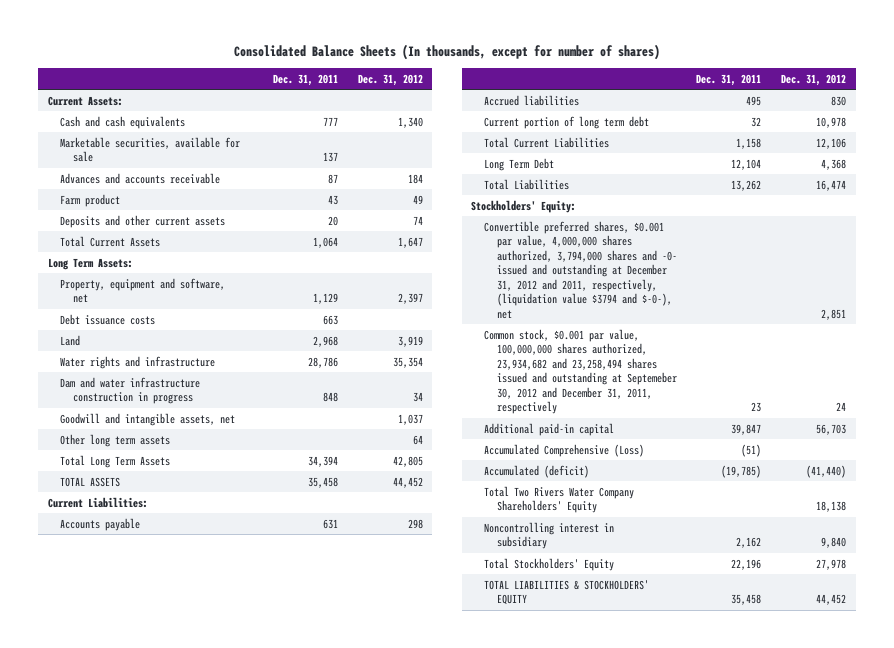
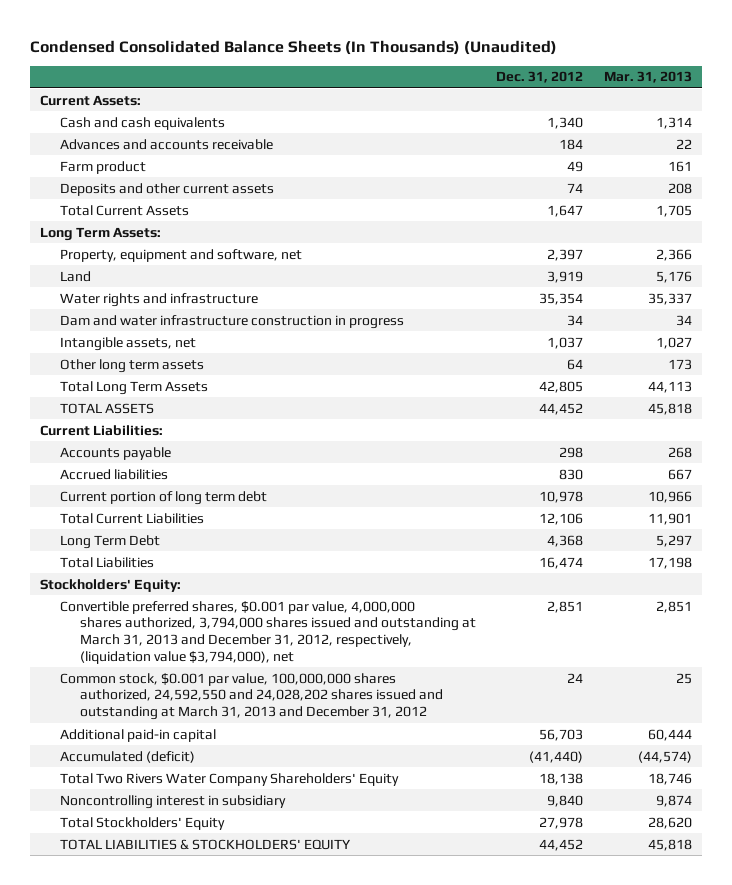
- Consolidated Balance Sheets (In thousands, except for number of shares)
+ Condensed Consolidated Balance Sheets (In Thousands) (Unaudited)
- | Dec. 31, 2011 | Dec. 31, 2012
+ | Dec. 31, 2012 | Mar. 31, 2013
- Marketable securities, available for sale | 137 |
- Debt issuance costs | 663 |
- Goodwill and intangible assets, net | | 1,037
+ Intangible assets, net | 1,037 | 1,027
- Convertible preferred shares, $0.001 par value, 4,000,000 shares authorized, 3,794,000 shares and -0- issued and outstanding at December 31, 2012 and 2011, respectively, (liquidation value $3794 and $-0-), net | | 2,851
- Common stock, $0.001 par value, 100,000,000 shares authorized, 23,934,682 and 23,258,494 shares issued and outstanding at Septemeber 30, 2012 and December 31, 2011, respectively | 23 | 24
+ Convertible preferred shares, $0.001 par value, 4,000,000 shares authorized, 3,794,000 shares issued and outstanding at March 31, 2013 and December 31, 2012, respectively, (liquidation value $3,794,000), net | 2,851 | 2,851
+ Common stock, $0.001 par value, 100,000,000 shares authorized, 24,592,550 and 24,028,202 shares issued and outstanding at March 31, 2013 and December 31, 2012 | 24 | 25
- Accumulated Comprehensive (Loss) | (51) |

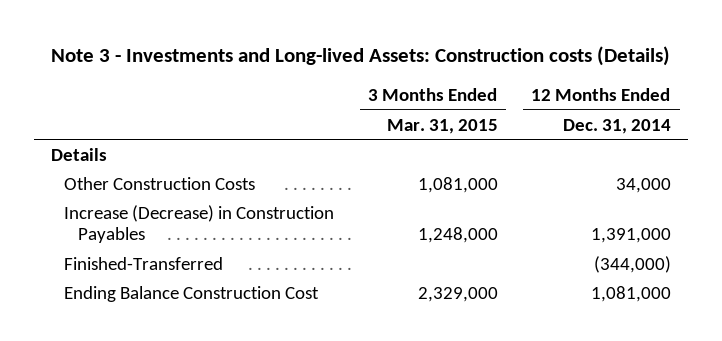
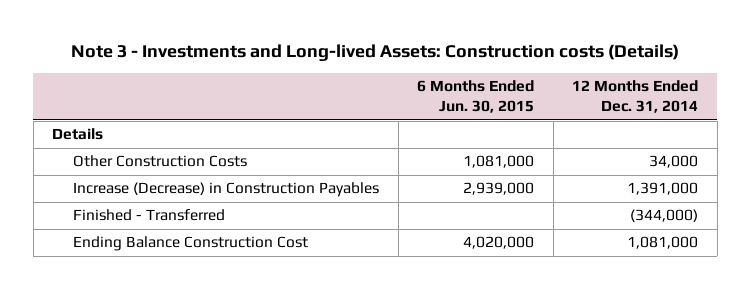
- | 3 Months Ended Mar. 31, 2015 | 12 Months Ended Dec. 31, 2014
+ | 6 Months Ended Jun. 30, 2015 | 12 Months Ended Dec. 31, 2014
- Finished-Transferred | | (344,000)
+ Finished - Transferred | | (344,000)

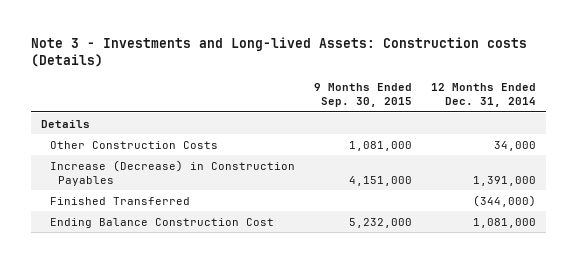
- | 6 Months Ended Jun. 30, 2015 | 12 Months Ended Dec. 31, 2014
+ | 9 Months Ended Sep. 30, 2015 | 12 Months Ended Dec. 31, 2014
- Finished - Transferred | | (344,000)
+ Finished Transferred | | (344,000)

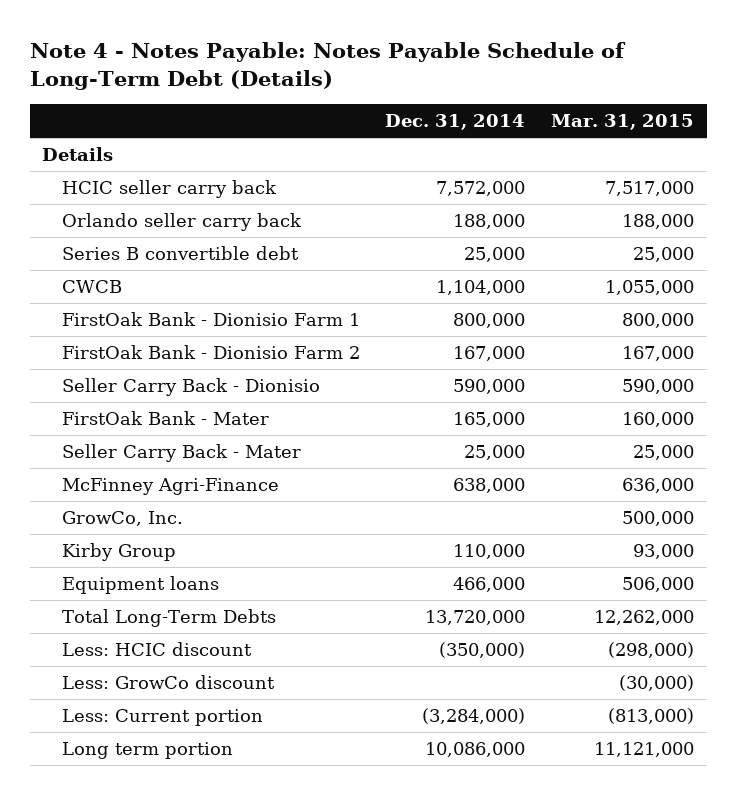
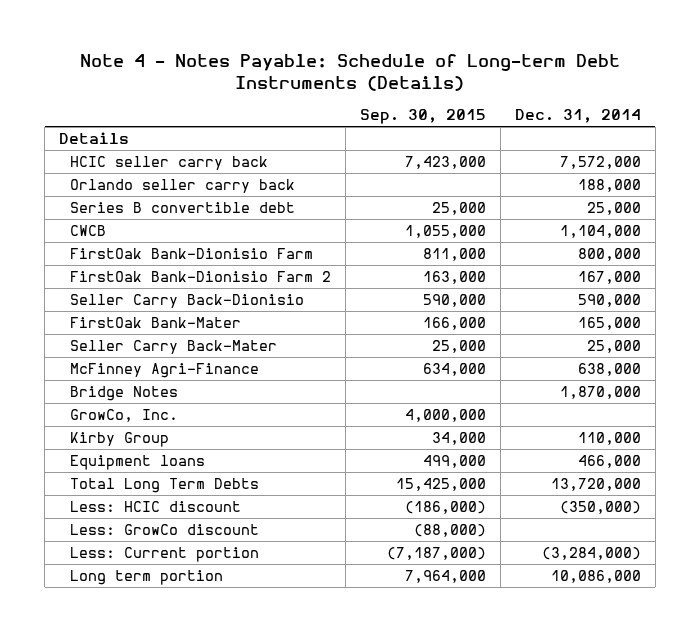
- Note 4 - Notes Payable: Notes Payable Schedule of Long-Term Debt (Details)
+ Note 4 - Notes Payable: Schedule of Long-term Debt Instruments (Details)
- | Dec. 31, 2014 | Mar. 31, 2015
+ | Sep. 30, 2015 | Dec. 31, 2014
- FirstOak Bank - Dionisio Farm 1 | 800,000 | 800,000
- FirstOak Bank - Dionisio Farm 2 | 167,000 | 167,000
- Seller Carry Back - Dionisio | 590,000 | 590,000
- FirstOak Bank - Mater | 165,000 | 160,000
- Seller Carry Back - Mater | 25,000 | 25,000
+ FirstOak Bank-Dionisio Farm | 811,000 | 800,000
+ FirstOak Bank-Dionisio Farm 2 | 163,000 | 167,000
+ Seller Carry Back-Dionisio | 590,000 | 590,000
+ FirstOak Bank-Mater | 166,000 | 165,000
+ Seller Carry Back-Mater | 25,000 | 25,000
+ Bridge Notes | | 1,870,000
- Total Long-Term Debts | 13,720,000 | 12,262,000
+ Total Long Term Debts | 15,425,000 | 13,720,000

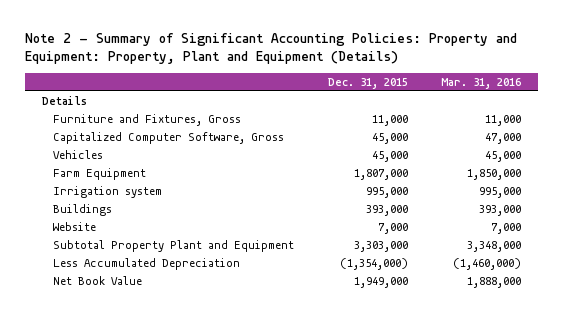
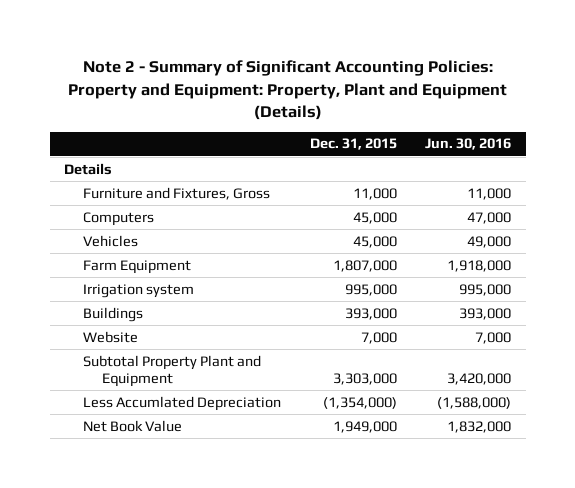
- | Dec. 31, 2015 | Mar. 31, 2016
+ | Dec. 31, 2015 | Jun. 30, 2016
- Capitalized Computer Software, Gross | 45,000 | 47,000
+ Computers | 45,000 | 47,000
- Less Accumulated Depreciation | (1,354,000) | (1,460,000)
+ Less Accumlated Depreciation | (1,354,000) | (1,588,000)

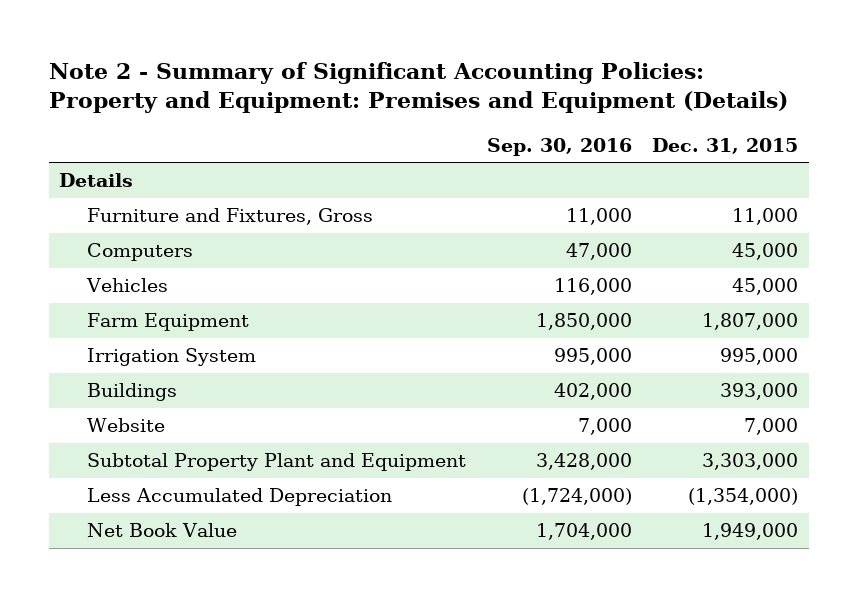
- Note 2 - Summary of Significant Accounting Policies: Property and Equipment: Property, Plant and Equipment (Details)
+ Note 2 - Summary of Significant Accounting Policies: Property and Equipment: Premises and Equipment (Details)
- | Dec. 31, 2015 | Jun. 30, 2016
+ | Sep. 30, 2016 | Dec. 31, 2015
- Irrigation system | 995,000 | 995,000
+ Irrigation System | 995,000 | 995,000
- Less Accumlated Depreciation | (1,354,000) | (1,588,000)
+ Less Accumulated Depreciation | (1,724,000) | (1,354,000)

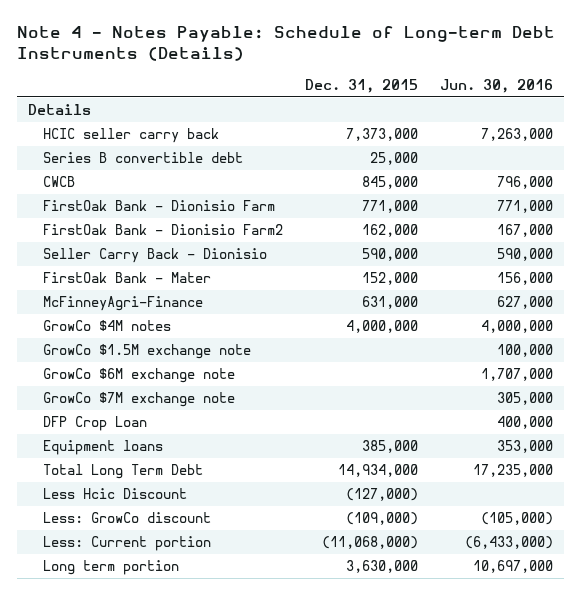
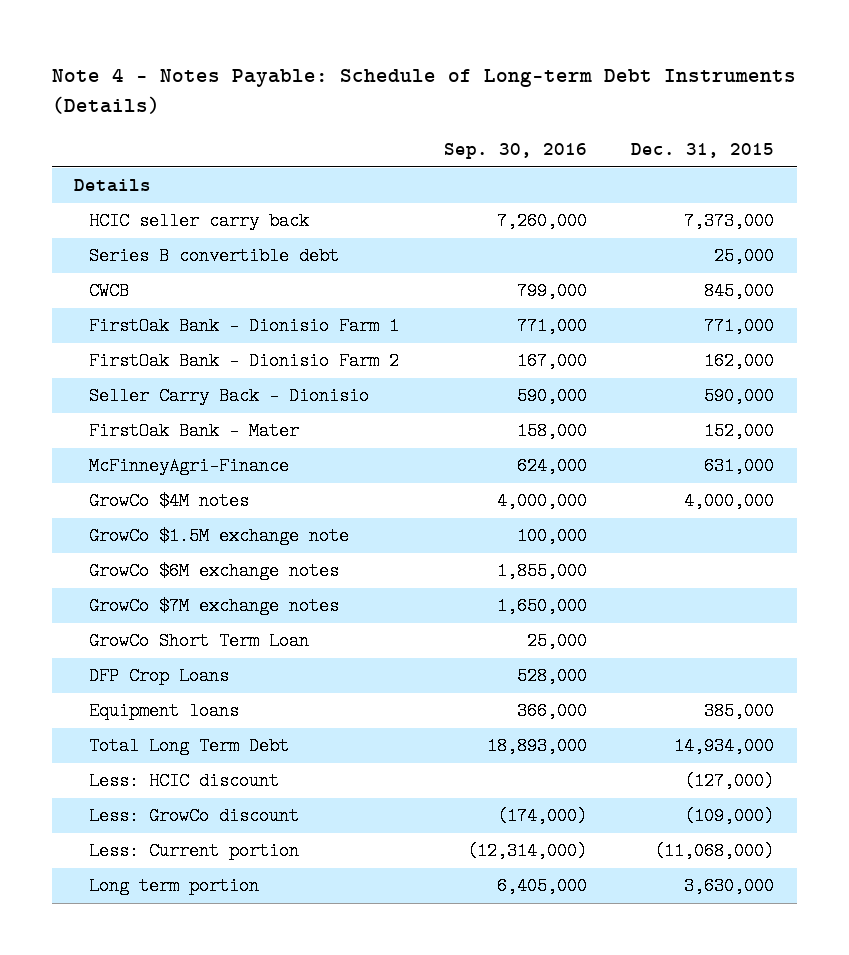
- | Dec. 31, 2015 | Jun. 30, 2016
+ | Sep. 30, 2016 | Dec. 31, 2015
- FirstOak Bank - Dionisio Farm | 771,000 | 771,000
- FirstOak Bank - Dionisio Farm2 | 162,000 | 167,000
+ FirstOak Bank - Dionisio Farm 1 | 771,000 | 771,000
+ FirstOak Bank - Dionisio Farm 2 | 167,000 | 162,000
- GrowCo $6M exchange note | | 1,707,000
- GrowCo $7M exchange note | | 305,000
- DFP Crop Loan | | 400,000
+ GrowCo $6M exchange notes | 1,855,000 |
+ GrowCo $7M exchange notes | 1,650,000 |
+ GrowCo Short Term Loan | 25,000 |
+ DFP Crop Loans | 528,000 |
- Less Hcic Discount | (127,000) |
+ Less: HCIC discount | | (127,000)

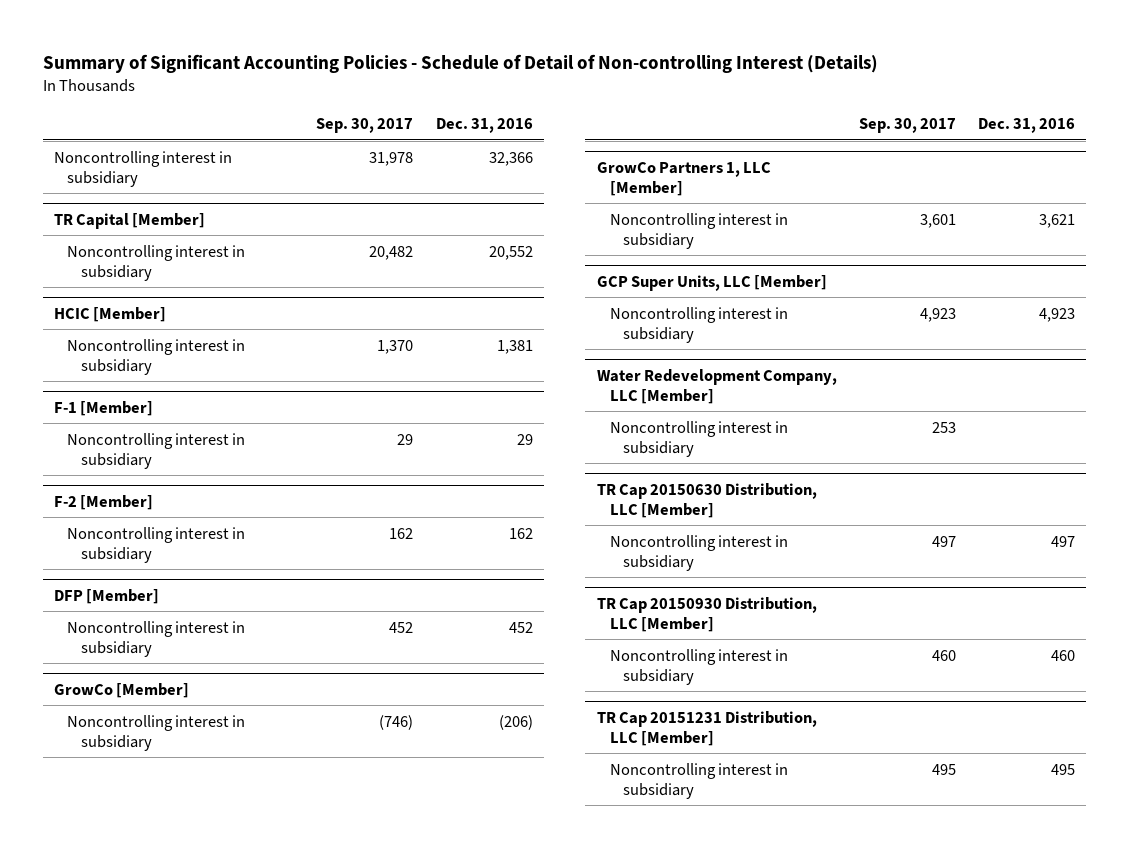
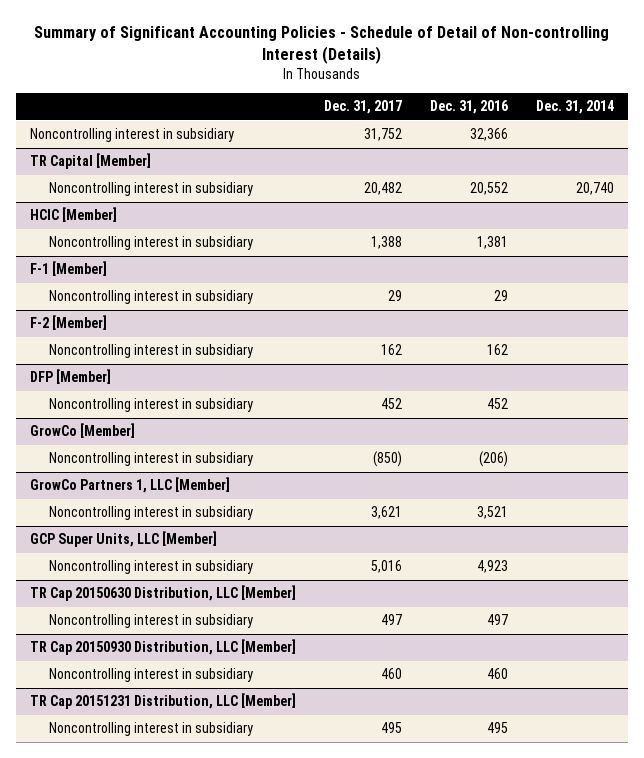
- | Sep. 30, 2017 | Dec. 31, 2016
+ | Dec. 31, 2017 | Dec. 31, 2016 | Dec. 31, 2014
@ GrowCo Partners 1, LLC [Member]
- Noncontrolling interest in subsidiary | 3,601 | 3,621
+ Noncontrolling interest in subsidiary | 3,621 | 3,521 |
- Water Redevelopment Company, LLC [Member]
- Noncontrolling interest in subsidiary | 253 |

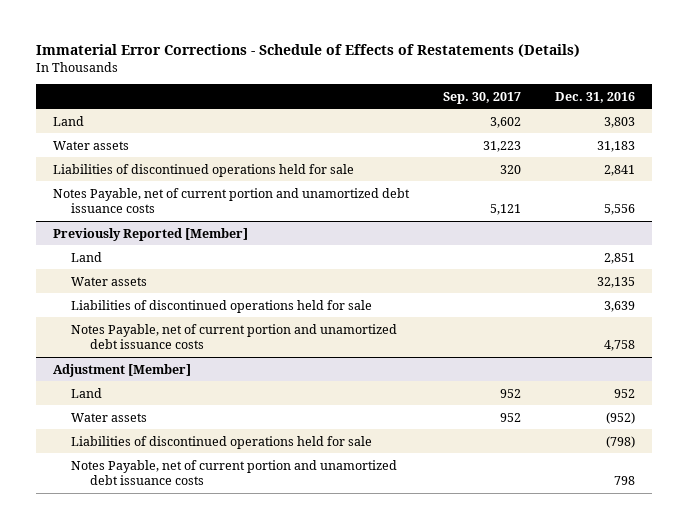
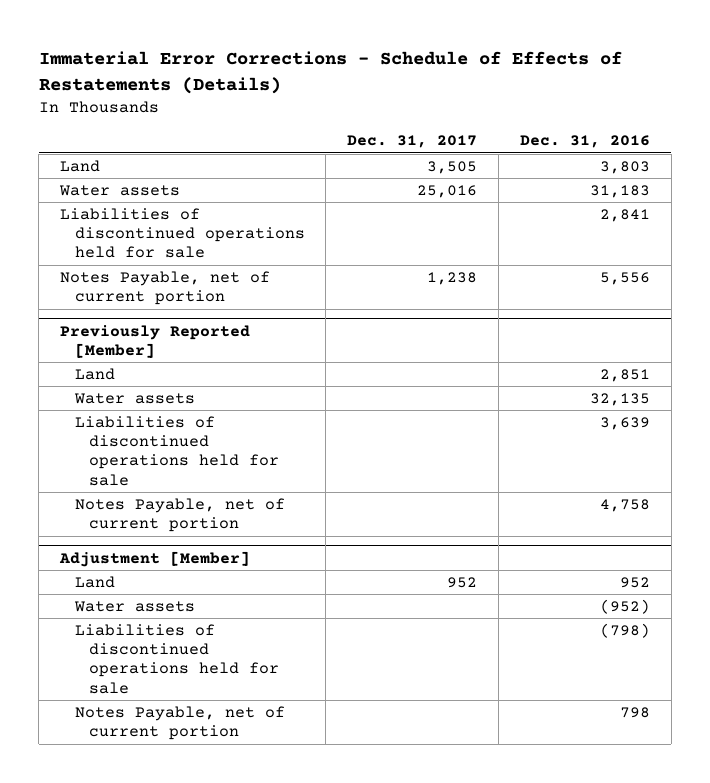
- | Sep. 30, 2017 | Dec. 31, 2016
+ | Dec. 31, 2017 | Dec. 31, 2016
- Notes Payable, net of current portion and unamortized debt issuance costs | 5,121 | 5,556
+ Notes Payable, net of current portion | 1,238 | 5,556
@ Previously Reported [Member]
- Notes Payable, net of current portion and unamortized debt issuance costs | | 4,758
+ Notes Payable, net of current portion | | 4,758
@ Adjustment [Member]
- Notes Payable, net of current portion and unamortized debt issuance costs | | 798
+ Notes Payable, net of current portion | | 798

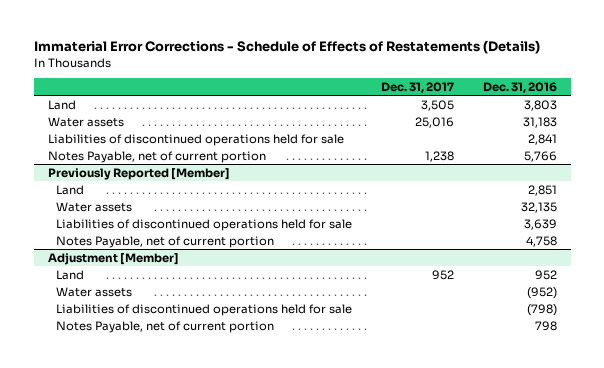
- Notes Payable, net of current portion | 1,238 | 5,556
+ Notes Payable, net of current portion | 1,238 | 5,766

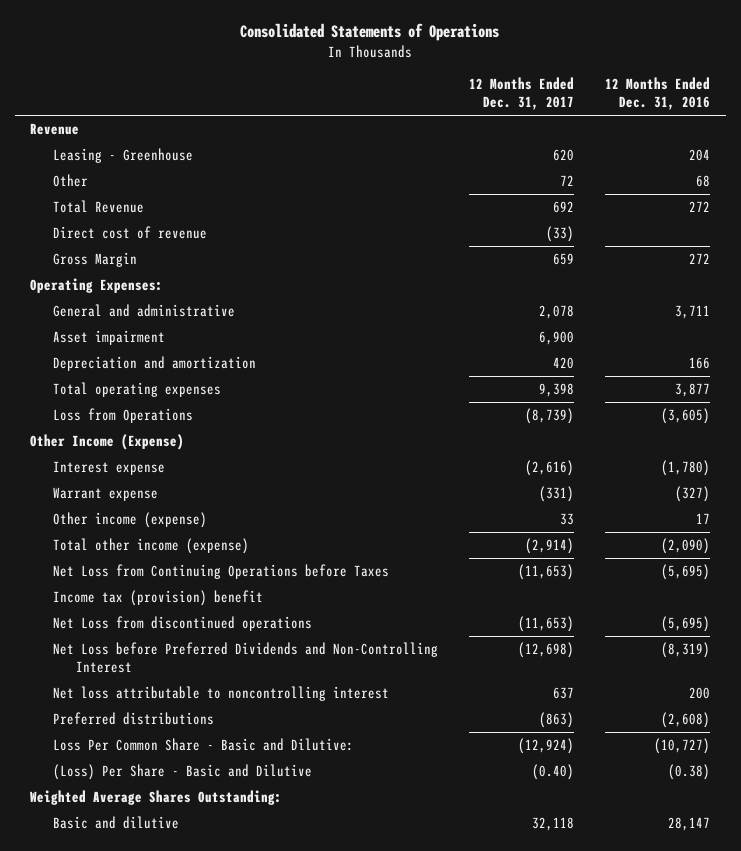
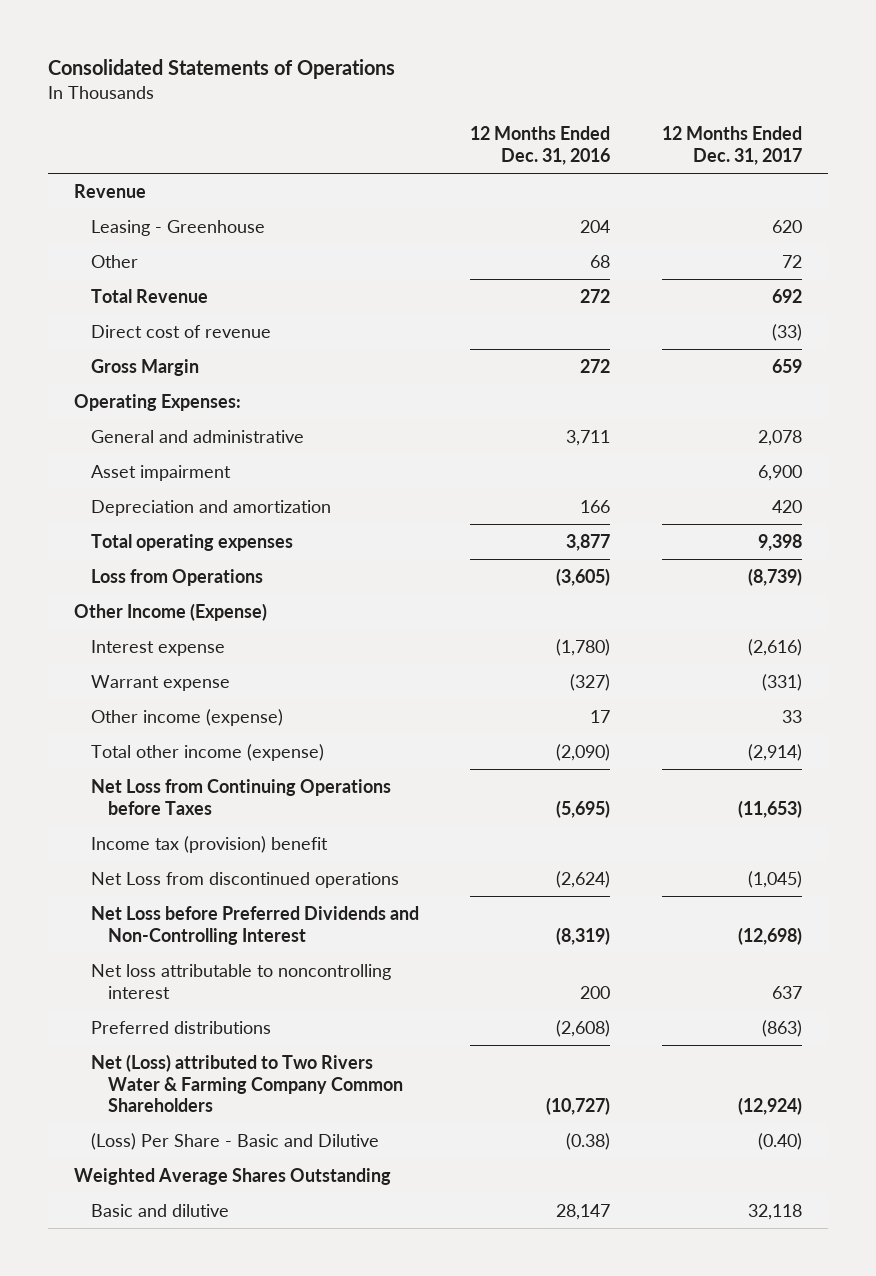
- | 12 Months Ended Dec. 31, 2017 | 12 Months Ended Dec. 31, 2016
+ | 12 Months Ended Dec. 31, 2016 | 12 Months Ended Dec. 31, 2017
- Net Loss from discontinued operations | (11,653) | (5,695)
+ Net Loss from discontinued operations | (2,624) | (1,045)
- Loss Per Common Share - Basic and Dilutive: | (12,924) | (10,727)
+ Net (Loss) attributed to Two Rivers Water & Farming Company Common Shareholders | (10,727) | (12,924)
- Weighted Average Shares Outstanding:
+ Weighted Average Shares Outstanding

